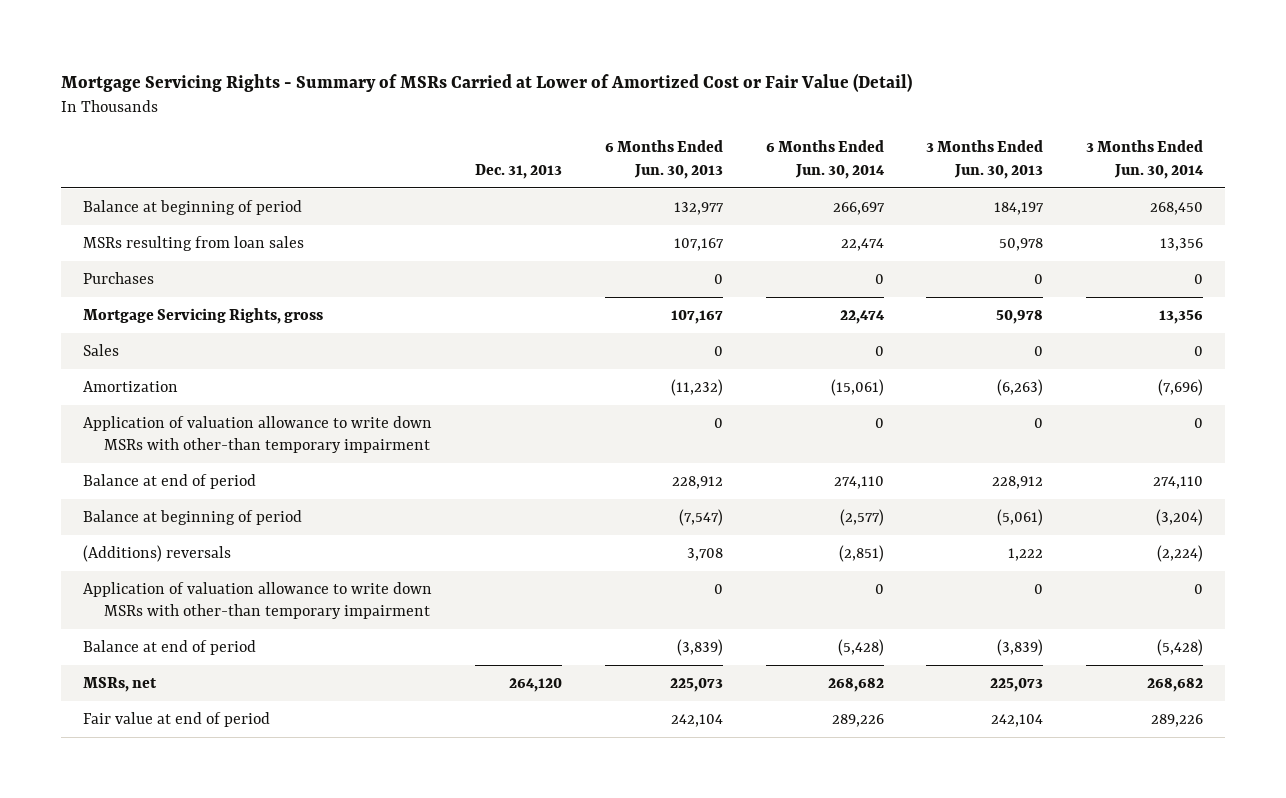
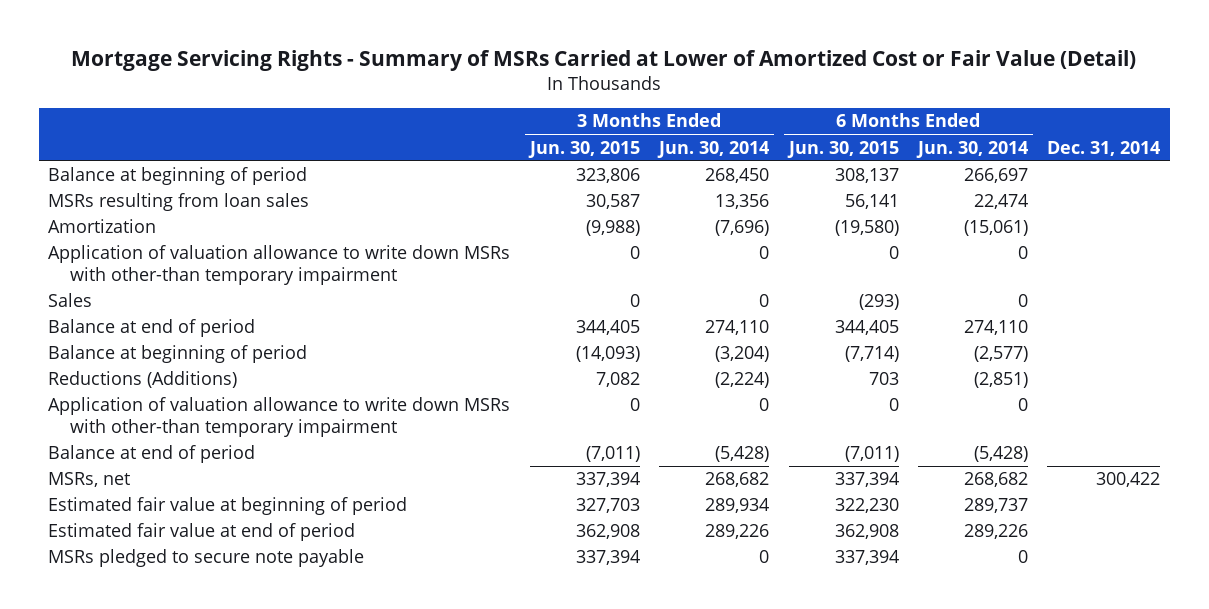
- | Dec. 31, 2013 | 6 Months Ended Jun. 30, 2013 | 6 Months Ended Jun. 30, 2014 | 3 Months Ended Jun. 30, 2013 | 3 Months Ended Jun. 30, 2014
+ | 3 Months Ended Jun. 30, 2015 | 3 Months Ended Jun. 30, 2014 | 6 Months Ended Jun. 30, 2015 | 6 Months Ended Jun. 30, 2014 | Dec. 31, 2014
- Purchases | | 0 | 0 | 0 | 0
- Mortgage Servicing Rights, gross | | 107,167 | 22,474 | 50,978 | 13,356
moved down: Sales | 0 | 0 | (293) | 0 |
- (Additions) reversals | | 3,708 | (2,851) | 1,222 | (2,224)
+ Reductions (Additions) | 7,082 | (2,224) | 703 | (2,851) |
- Fair value at end of period | | 242,104 | 289,226 | 242,104 | 289,226
+ Estimated fair value at beginning of period | 327,703 | 289,934 | 322,230 | 289,737 |
+ Estimated fair value at end of period | 362,908 | 289,226 | 362,908 | 289,226 |
+ MSRs pledged to secure note payable | 337,394 | 0 | 337,394 | 0 |

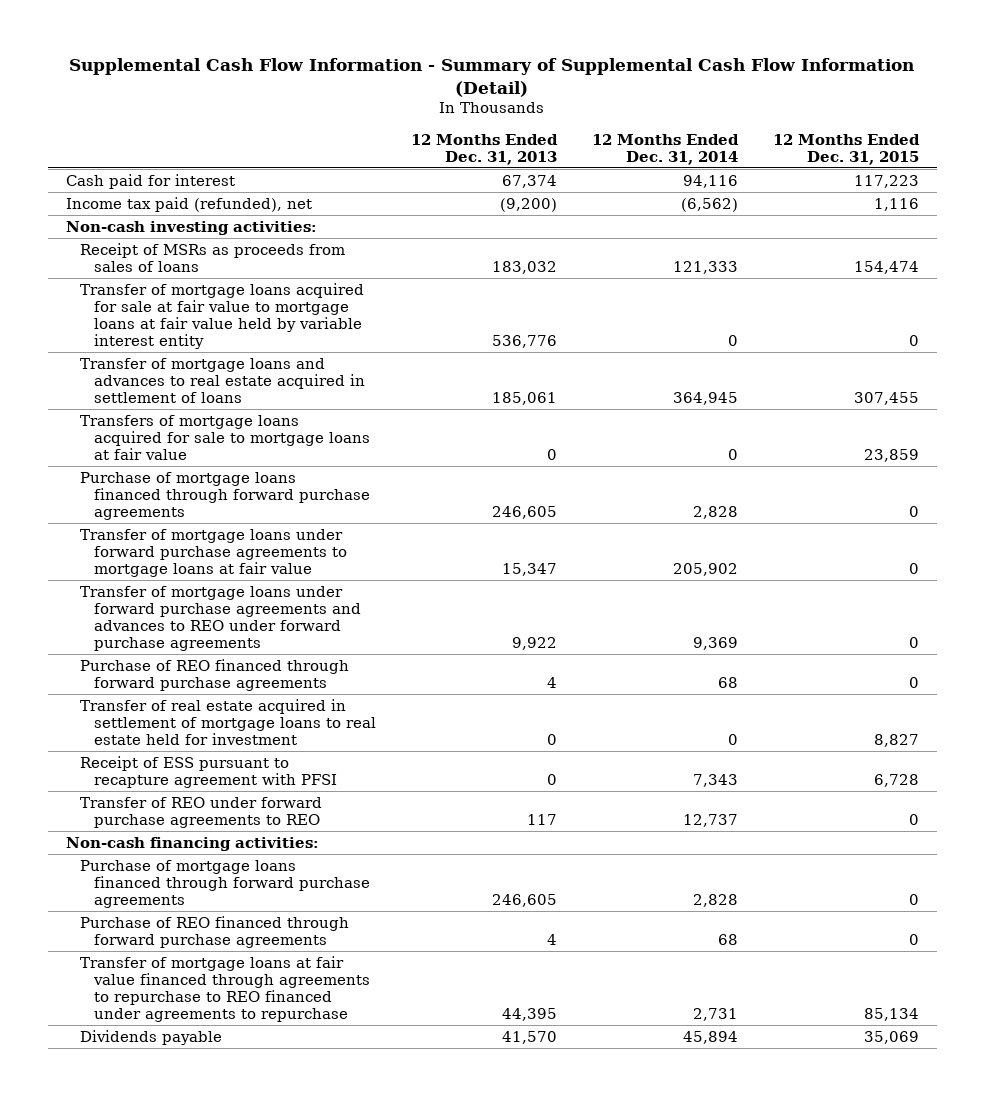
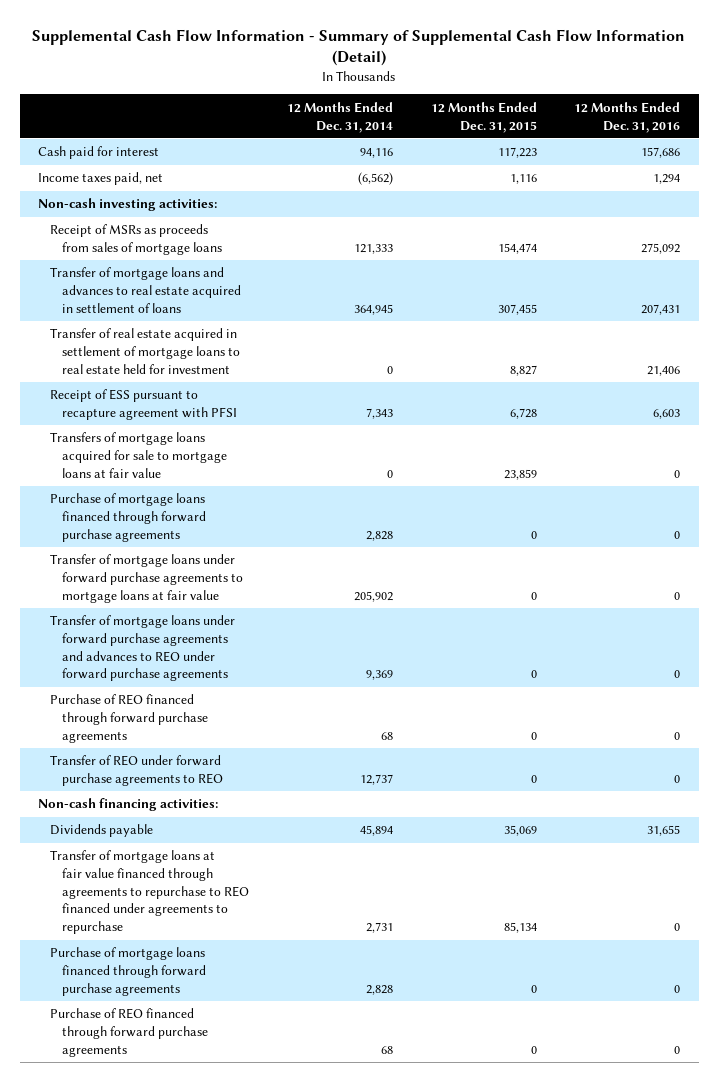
- | 12 Months Ended Dec. 31, 2013 | 12 Months Ended Dec. 31, 2014 | 12 Months Ended Dec. 31, 2015
+ | 12 Months Ended Dec. 31, 2014 | 12 Months Ended Dec. 31, 2015 | 12 Months Ended Dec. 31, 2016
- Income tax paid (refunded), net | (9,200) | (6,562) | 1,116
+ Income taxes paid, net | (6,562) | 1,116 | 1,294
- Receipt of MSRs as proceeds from sales of loans | 183,032 | 121,333 | 154,474
- Transfer of mortgage loans acquired for sale at fair value to mortgage loans at fair value held by variable interest entity | 536,776 | 0 | 0
+ Receipt of MSRs as proceeds from sales of mortgage loans | 121,333 | 154,474 | 275,092
moved up: Transfer of real estate acquired in settlement of mortgage loans to real estate held for investment | 0 | 8,827 | 21,406
moved up: Receipt of ESS pursuant to recapture agreement with PFSI | 7,343 | 6,728 | 6,603
moved up: Dividends payable | 45,894 | 35,069 | 31,655
moved up: Transfer of mortgage loans at fair value financed through agreements to repurchase to REO financed under agreements to repurchase | 2,731 | 85,134 | 0

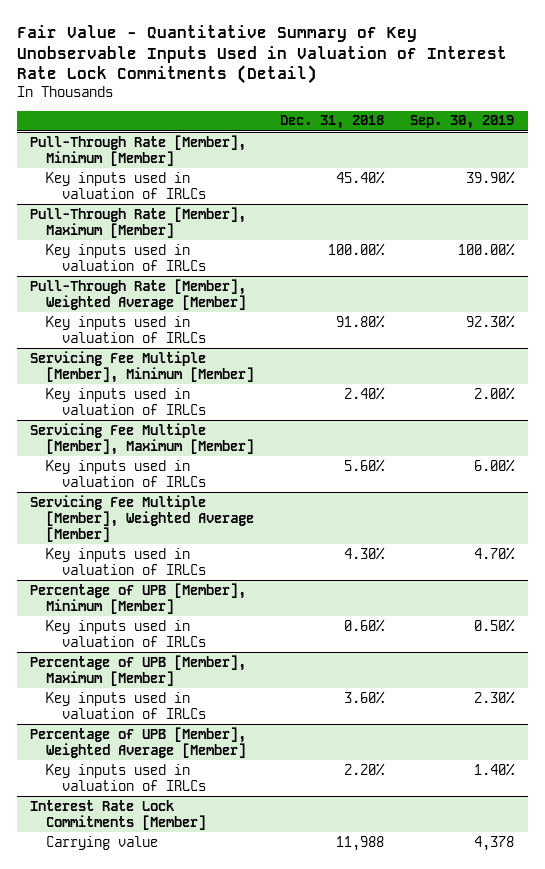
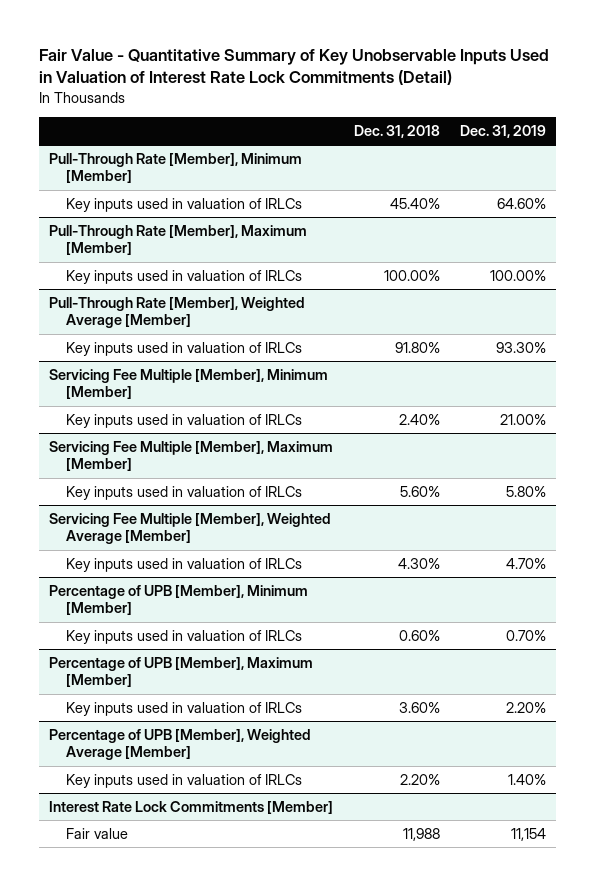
- | Dec. 31, 2018 | Sep. 30, 2019
+ | Dec. 31, 2018 | Dec. 31, 2019
@ Interest Rate Lock Commitments [Member]
- Carrying value | 11,988 | 4,378
+ Fair value | 11,988 | 11,154

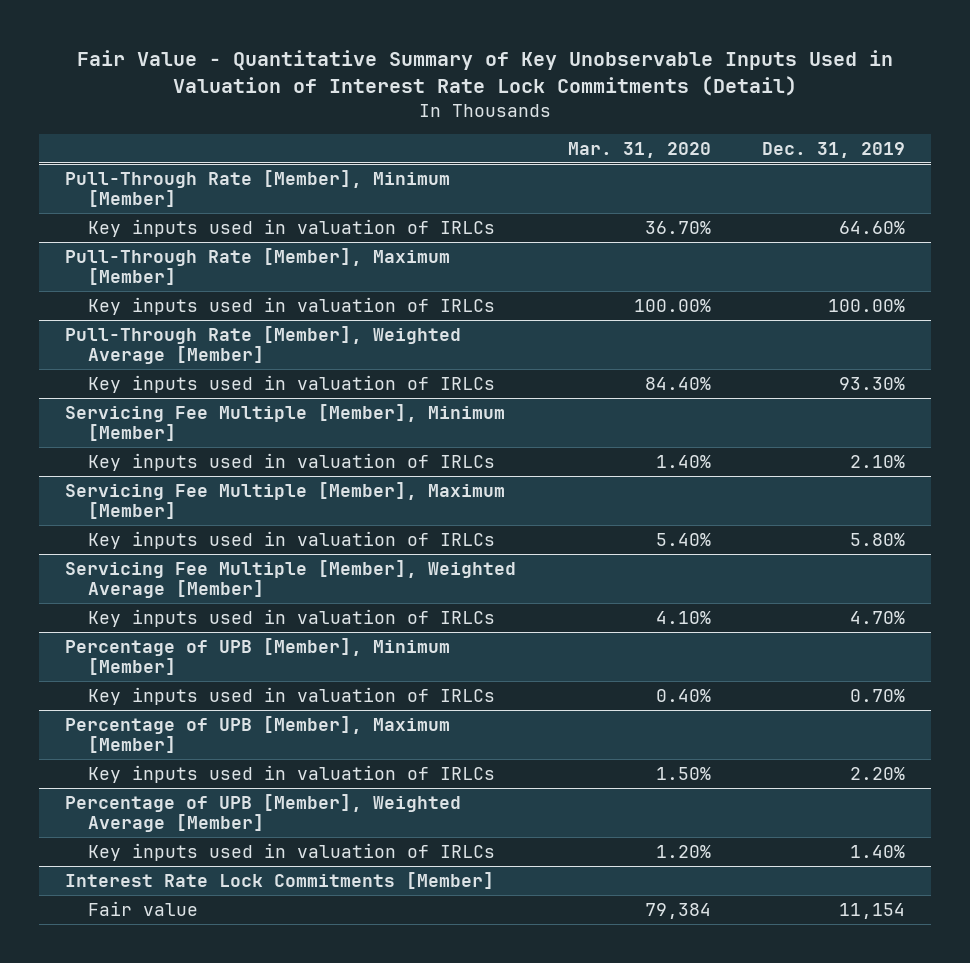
- | Dec. 31, 2018 | Dec. 31, 2019
+ | Mar. 31, 2020 | Dec. 31, 2019
@ Servicing Fee Multiple [Member], Minimum [Member]
- Key inputs used in valuation of IRLCs | 2.40% | 21.00%
+ Key inputs used in valuation of IRLCs | 1.40% | 2.10%

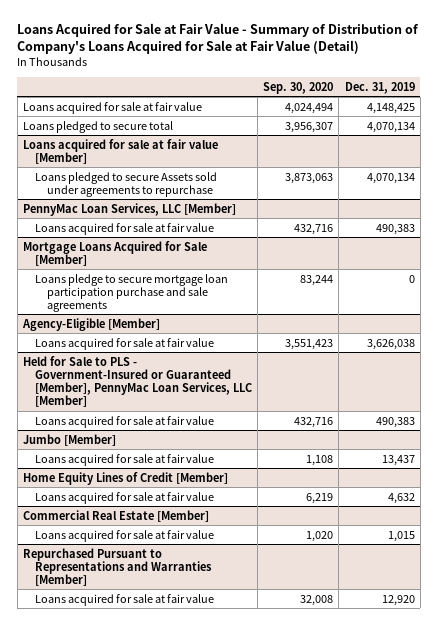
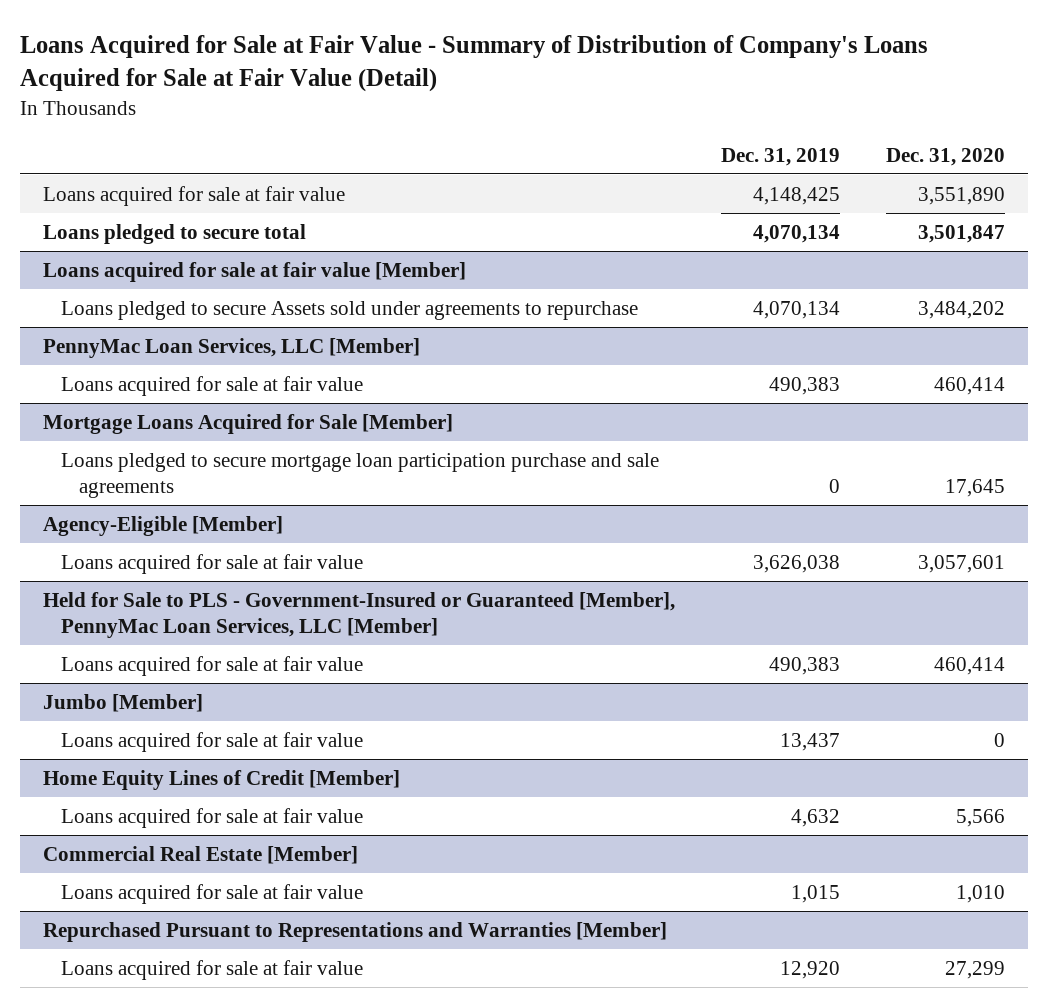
- | Sep. 30, 2020 | Dec. 31, 2019
+ | Dec. 31, 2019 | Dec. 31, 2020
@ Mortgage Loans Acquired for Sale [Member]
- Loans pledge to secure mortgage loan participation purchase and sale agreements | 83,244 | 0
+ Loans pledged to secure mortgage loan participation purchase and sale agreements | 0 | 17,645

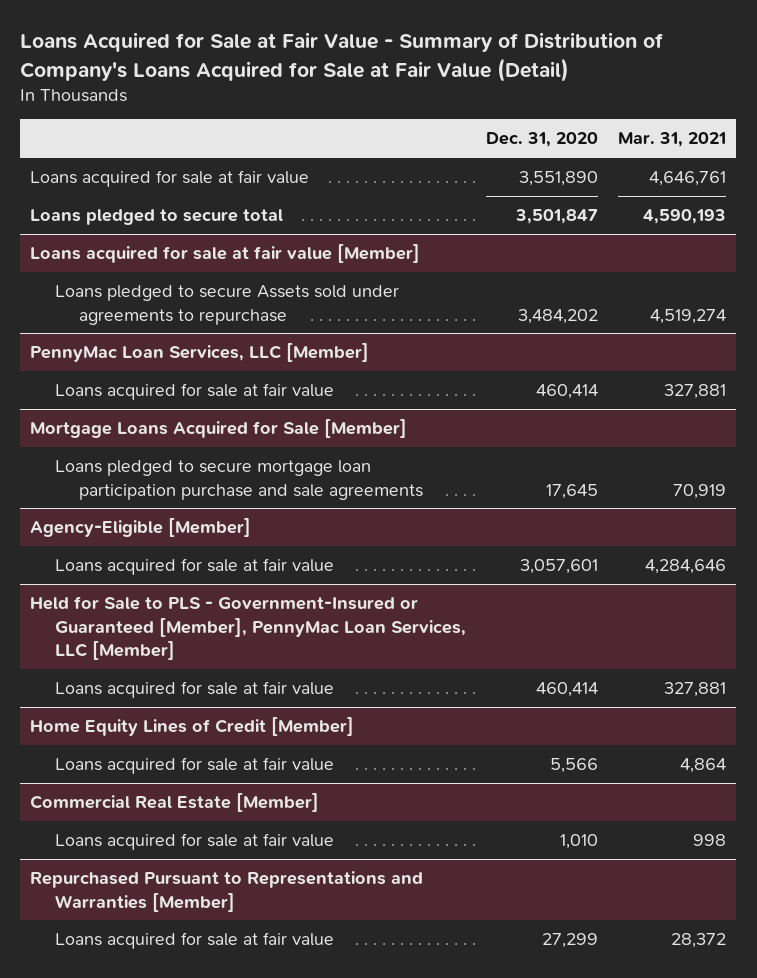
- | Dec. 31, 2019 | Dec. 31, 2020
+ | Dec. 31, 2020 | Mar. 31, 2021
- Jumbo [Member]
- Loans acquired for sale at fair value | 13,437 | 0

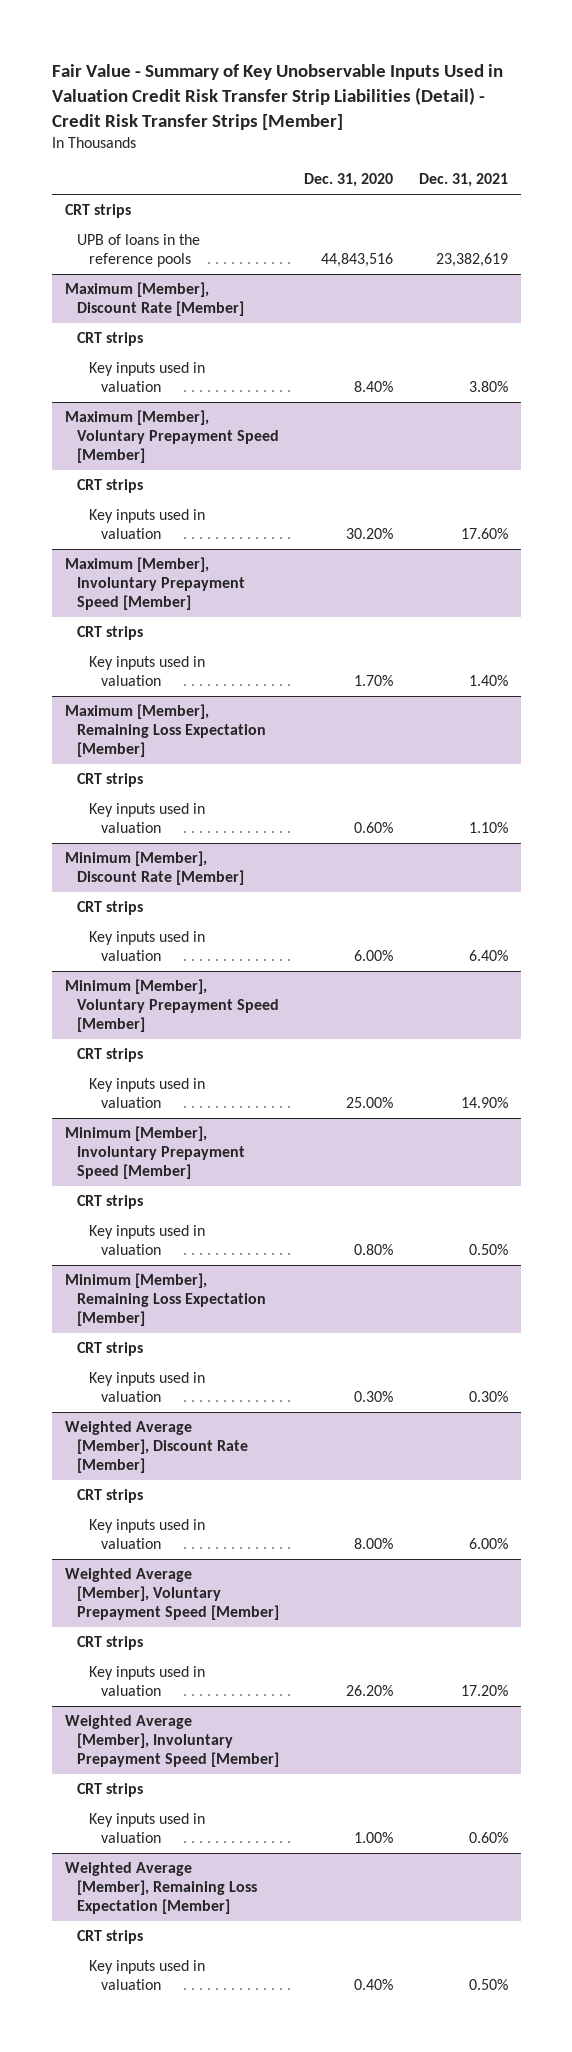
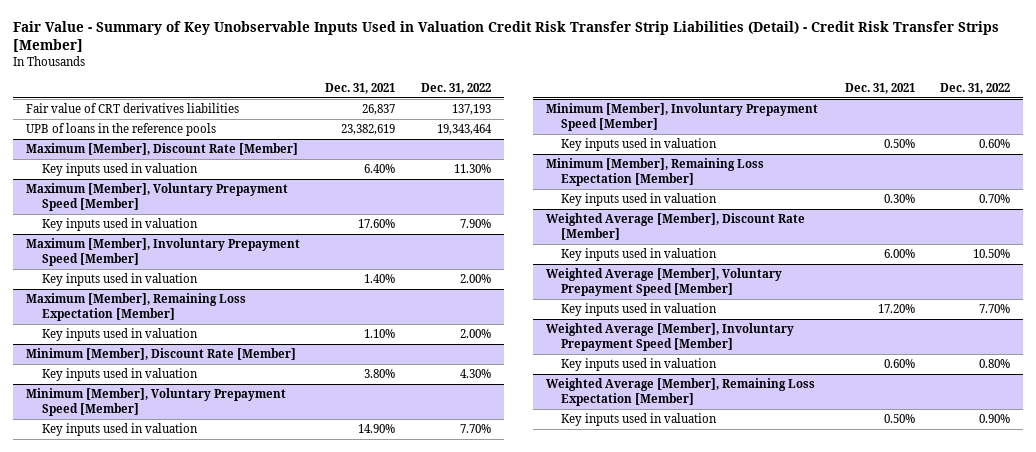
- | Dec. 31, 2020 | Dec. 31, 2021
+ | Dec. 31, 2021 | Dec. 31, 2022
- CRT strips
+ Fair value of CRT derivatives liabilities | 26,837 | 137,193
@ Maximum [Member], Discount Rate [Member]
- CRT strips
- Key inputs used in valuation | 8.40% | 3.80%
+ Key inputs used in valuation | 6.40% | 11.30%
@ Maximum [Member], Voluntary Prepayment Speed [Member]
- CRT strips
@ Maximum [Member], Involuntary Prepayment Speed [Member]
- CRT strips
@ Maximum [Member], Remaining Loss Expectation [Member]
- CRT strips
@ Minimum [Member], Discount Rate [Member]
- CRT strips
- Key inputs used in valuation | 6.00% | 6.40%
+ Key inputs used in valuation | 3.80% | 4.30%
@ Minimum [Member], Voluntary Prepayment Speed [Member]
- CRT strips
@ Minimum [Member], Involuntary Prepayment Speed [Member]
- CRT strips
@ Minimum [Member], Remaining Loss Expectation [Member]
- CRT strips
@ Weighted Average [Member], Discount Rate [Member]
- CRT strips
@ Weighted Average [Member], Voluntary Prepayment Speed [Member]
- CRT strips
@ Weighted Average [Member], Involuntary Prepayment Speed [Member]
- CRT strips
@ Weighted Average [Member], Remaining Loss Expectation [Member]
- CRT strips

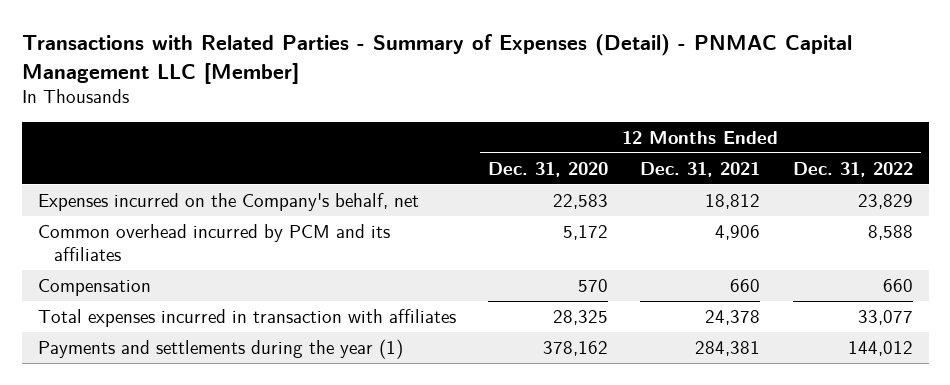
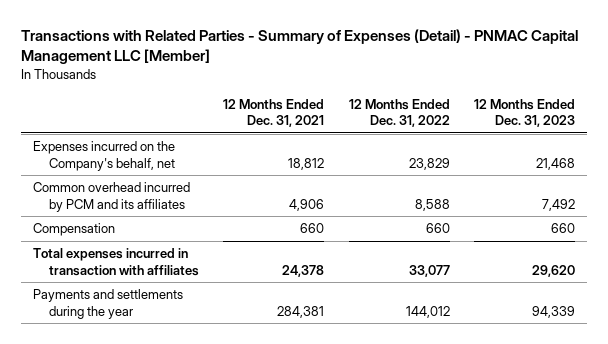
- | 12 Months Ended Dec. 31, 2020 | 12 Months Ended Dec. 31, 2021 | 12 Months Ended Dec. 31, 2022
+ | 12 Months Ended Dec. 31, 2021 | 12 Months Ended Dec. 31, 2022 | 12 Months Ended Dec. 31, 2023
- Payments and settlements during the year (1) | 378,162 | 284,381 | 144,012
+ Payments and settlements during the year | 284,381 | 144,012 | 94,339

